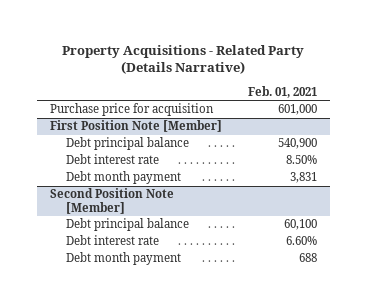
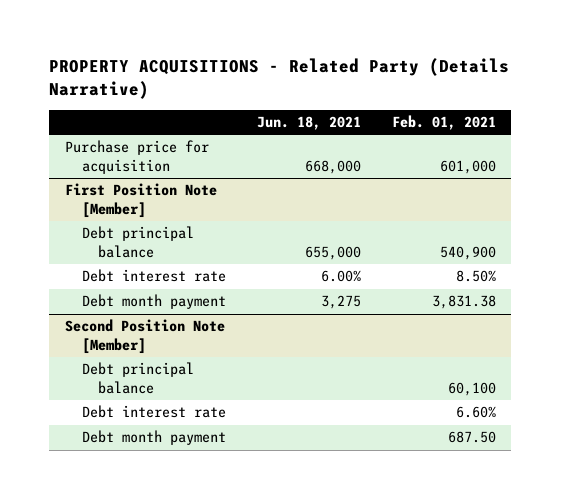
- Property Acquisitions - Related Party (Details Narrative)
+ PROPERTY ACQUISITIONS - Related Party (Details Narrative)
- | Feb. 01, 2021
+ | Jun. 18, 2021 | Feb. 01, 2021
@ First Position Note [Member]
- Debt month payment | 3,831
+ Debt month payment | 3,275 | 3,831.38
@ Second Position Note [Member]
- Debt month payment | 688
+ Debt month payment | | 687.50

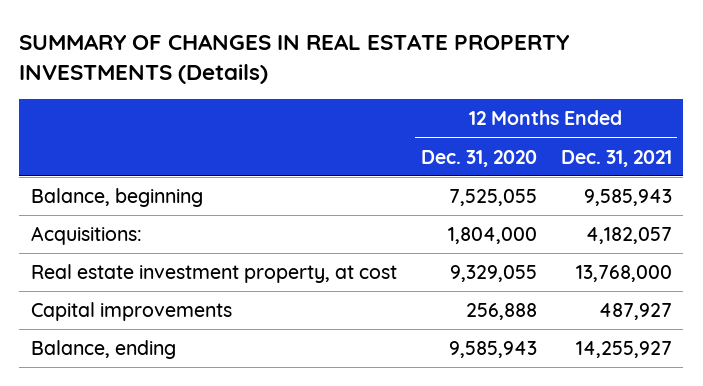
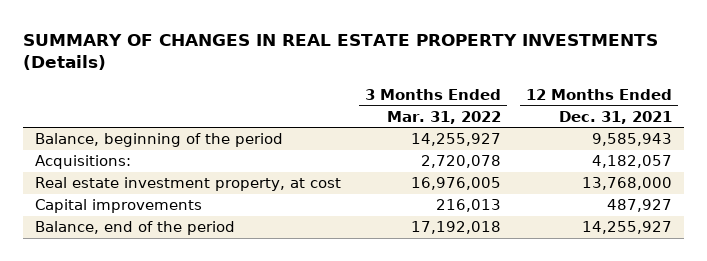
- | 12 Months Ended Dec. 31, 2020 | 12 Months Ended Dec. 31, 2021
+ | 3 Months Ended Mar. 31, 2022 | 12 Months Ended Dec. 31, 2021
- Balance, beginning | 7,525,055 | 9,585,943
+ Balance, beginning of the period | 14,255,927 | 9,585,943
- Balance, ending | 9,585,943 | 14,255,927
+ Balance, end of the period | 17,192,018 | 14,255,927

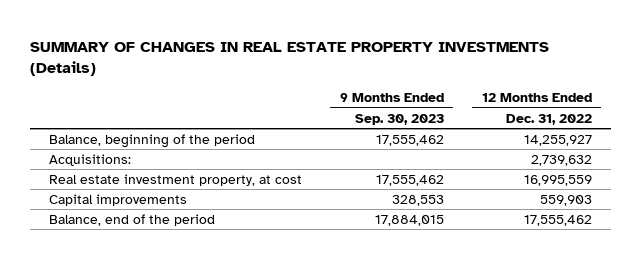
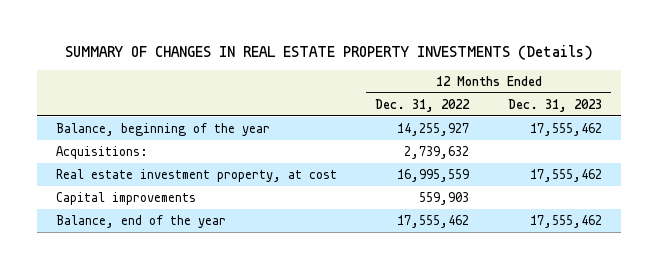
- | 9 Months Ended Sep. 30, 2023 | 12 Months Ended Dec. 31, 2022
+ | 12 Months Ended Dec. 31, 2022 | 12 Months Ended Dec. 31, 2023
- Balance, beginning of the period | 17,555,462 | 14,255,927
+ Balance, beginning of the year | 14,255,927 | 17,555,462
- Balance, end of the period | 17,884,015 | 17,555,462
+ Balance, end of the year | 17,555,462 | 17,555,462

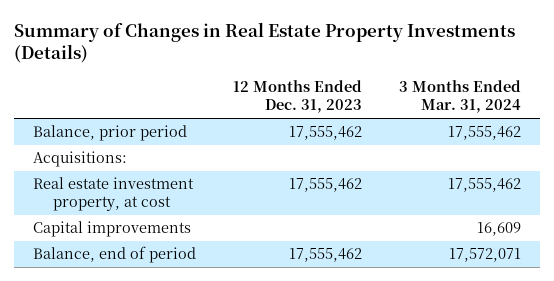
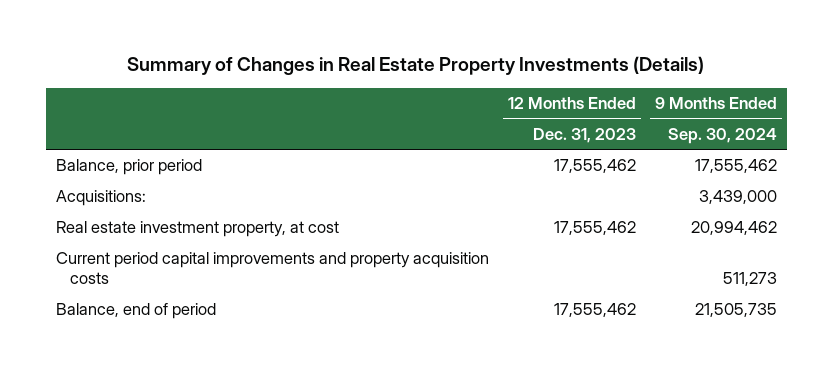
- | 12 Months Ended Dec. 31, 2023 | 3 Months Ended Mar. 31, 2024
+ | 12 Months Ended Dec. 31, 2023 | 9 Months Ended Sep. 30, 2024
- Capital improvements | | 16,609
+ Current period capital improvements and property acquisition costs | | 511,273

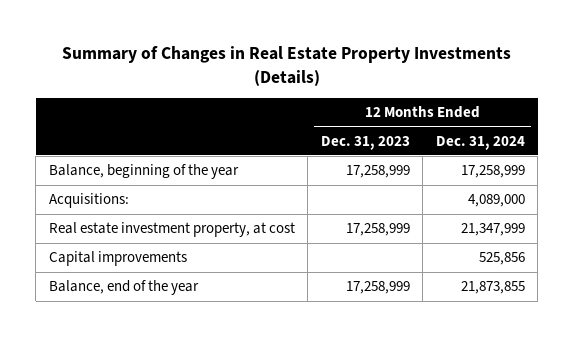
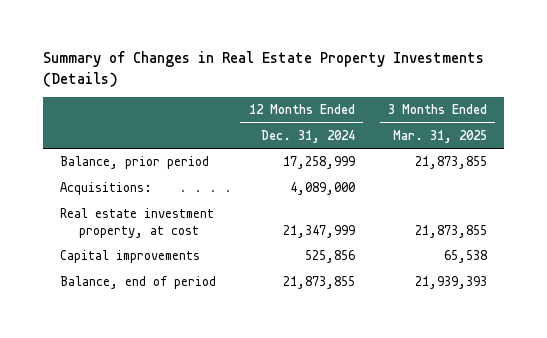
- | 12 Months Ended Dec. 31, 2023 | 12 Months Ended Dec. 31, 2024
+ | 12 Months Ended Dec. 31, 2024 | 3 Months Ended Mar. 31, 2025
- Balance, beginning of the year | 17,258,999 | 17,258,999
+ Balance, prior period | 17,258,999 | 21,873,855
- Balance, end of the year | 17,258,999 | 21,873,855
+ Balance, end of period | 21,873,855 | 21,939,393

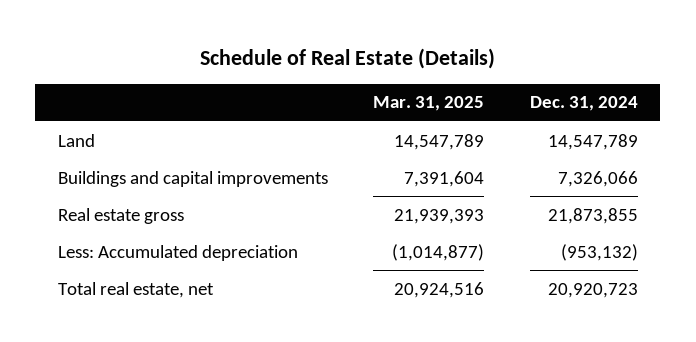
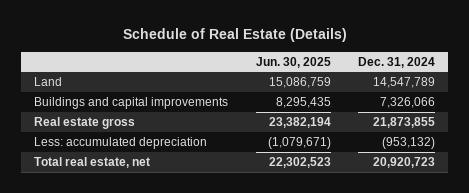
- | Mar. 31, 2025 | Dec. 31, 2024
+ | Jun. 30, 2025 | Dec. 31, 2024
- Less: Accumulated depreciation | (1,014,877) | (953,132)
+ Less: accumulated depreciation | (1,079,671) | (953,132)

